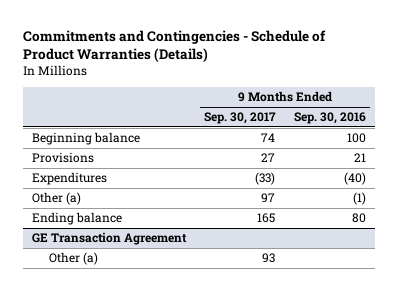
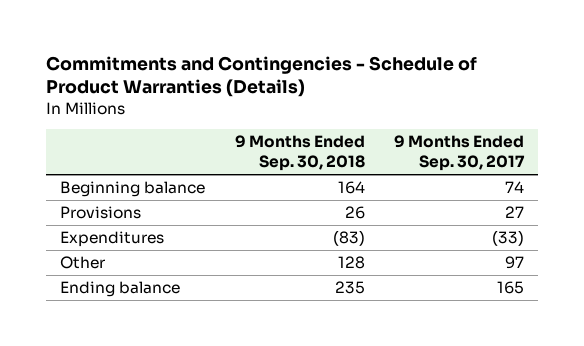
- | 9 Months Ended Sep. 30, 2017 | 9 Months Ended Sep. 30, 2016
+ | 9 Months Ended Sep. 30, 2018 | 9 Months Ended Sep. 30, 2017
- Other (a) | 97 | (1)
+ Other | 128 | 97
- GE Transaction Agreement
- Other (a) | 93 |

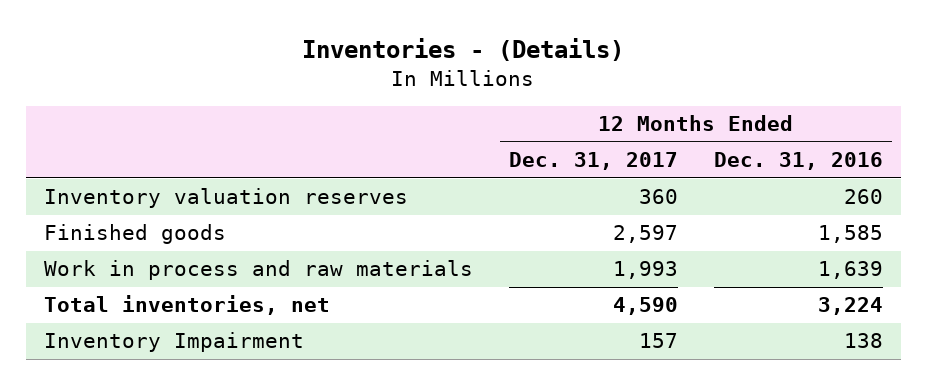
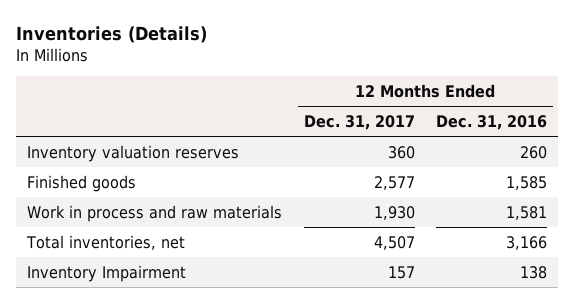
- Inventories - (Details)
+ Inventories (Details)
- Finished goods | 2,597 | 1,585
- Work in process and raw materials | 1,993 | 1,639
- Total inventories, net | 4,590 | 3,224
+ Finished goods | 2,577 | 1,585
+ Work in process and raw materials | 1,930 | 1,581
+ Total inventories, net | 4,507 | 3,166

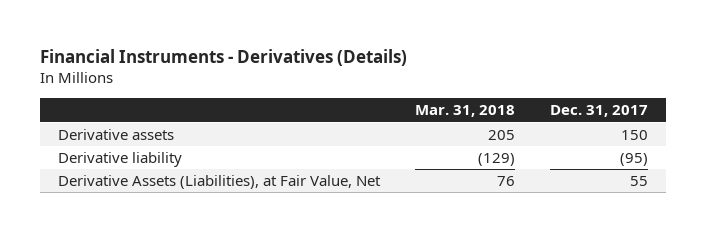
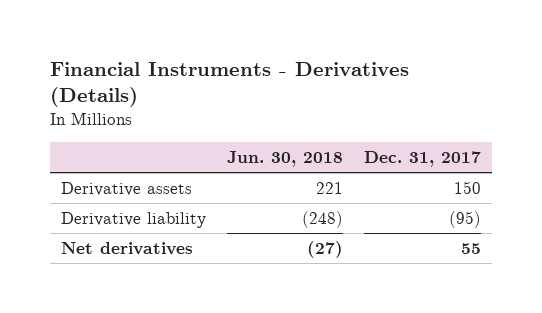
- | Mar. 31, 2018 | Dec. 31, 2017
+ | Jun. 30, 2018 | Dec. 31, 2017
- Derivative Assets (Liabilities), at Fair Value, Net | 76 | 55
+ Net derivatives | (27) | 55

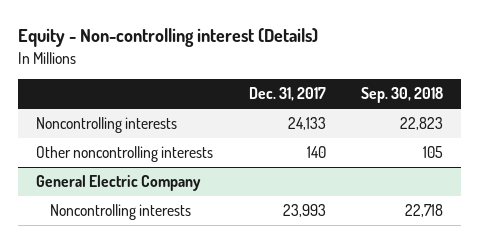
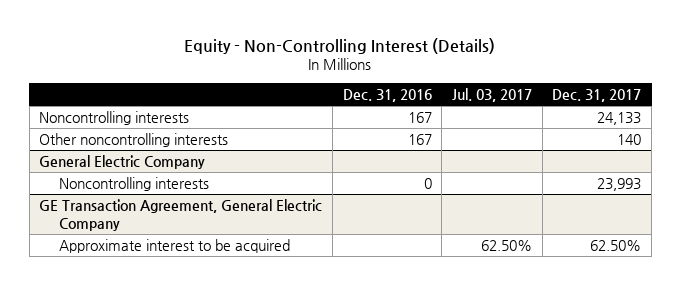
- Equity - Non-controlling interest (Details)
+ Equity - Non-Controlling Interest (Details)
- | Dec. 31, 2017 | Sep. 30, 2018
+ | Dec. 31, 2016 | Jul. 03, 2017 | Dec. 31, 2017
+ GE Transaction Agreement, General Electric Company
+ Approximate interest to be acquired | | 62.50% | 62.50%

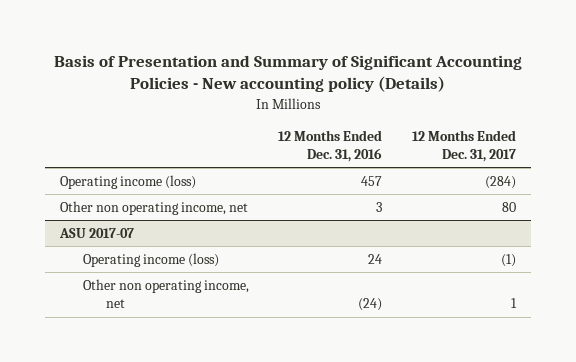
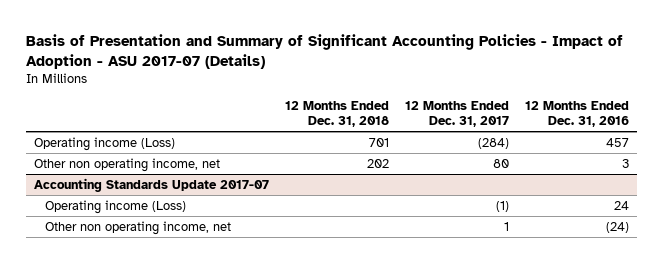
- Basis of Presentation and Summary of Significant Accounting Policies - New accounting policy (Details)
+ Basis of Presentation and Summary of Significant Accounting Policies - Impact of Adoption - ASU 2017-07 (Details)
- | 12 Months Ended Dec. 31, 2016 | 12 Months Ended Dec. 31, 2017
+ | 12 Months Ended Dec. 31, 2018 | 12 Months Ended Dec. 31, 2017 | 12 Months Ended Dec. 31, 2016
- Operating income (loss) | 457 | (284)
+ Operating income (Loss) | 701 | (284) | 457
- ASU 2017-07
- Operating income (loss) | 24 | (1)
+ Accounting Standards Update 2017-07
+ Operating income (Loss) | | (1) | 24

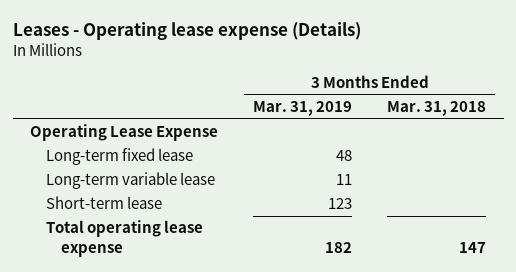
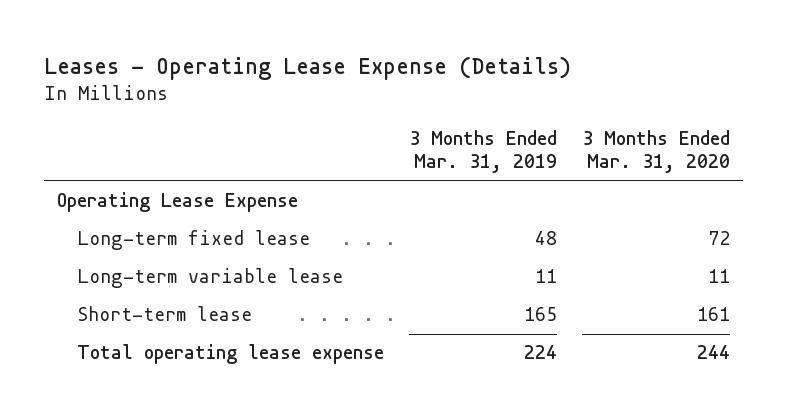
- Leases - Operating lease expense (Details)
+ Leases - Operating Lease Expense (Details)
- | 3 Months Ended Mar. 31, 2019 | 3 Months Ended Mar. 31, 2018
+ | 3 Months Ended Mar. 31, 2019 | 3 Months Ended Mar. 31, 2020
- Short-term lease | 123 |
- Total operating lease expense | 182 | 147
+ Short-term lease | 165 | 161
+ Total operating lease expense | 224 | 244

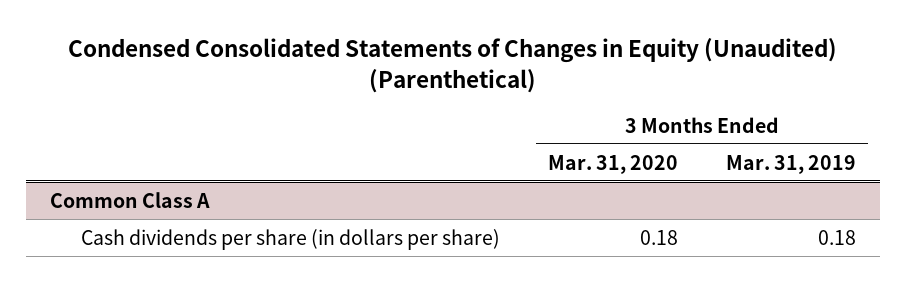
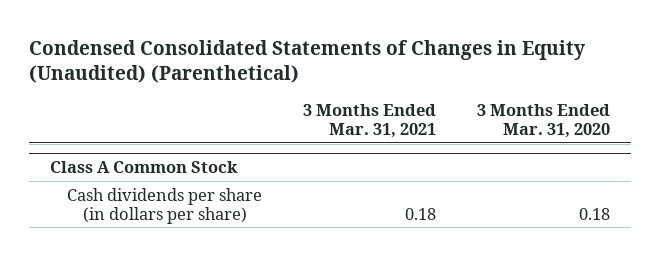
- | 3 Months Ended Mar. 31, 2020 | 3 Months Ended Mar. 31, 2019
+ | 3 Months Ended Mar. 31, 2021 | 3 Months Ended Mar. 31, 2020
- Common Class A
+ Class A Common Stock

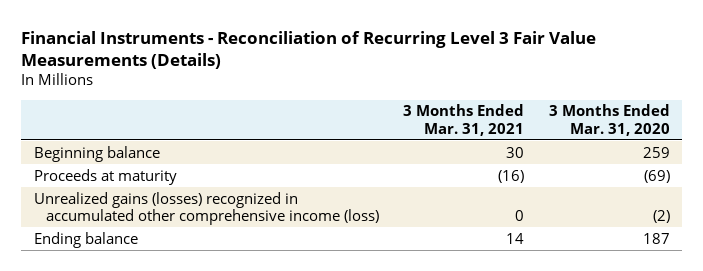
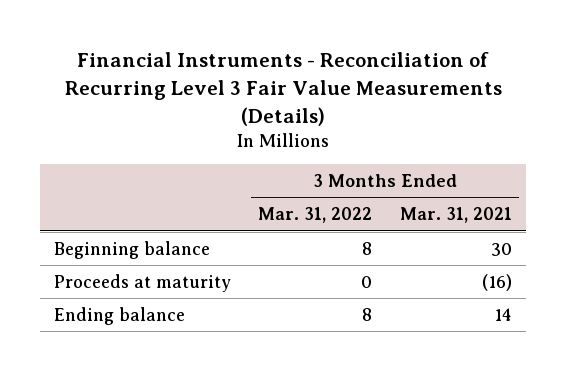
- | 3 Months Ended Mar. 31, 2021 | 3 Months Ended Mar. 31, 2020
+ | 3 Months Ended Mar. 31, 2022 | 3 Months Ended Mar. 31, 2021
- Unrealized gains (losses) recognized in accumulated other comprehensive income (loss) | 0 | (2)

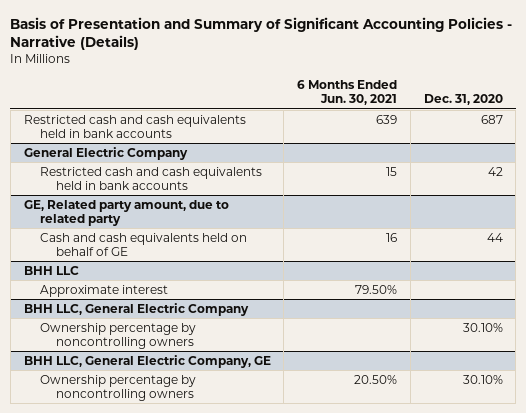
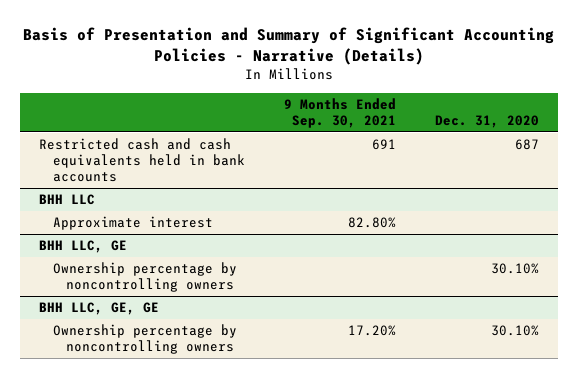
- | 6 Months Ended Jun. 30, 2021 | Dec. 31, 2020
+ | 9 Months Ended Sep. 30, 2021 | Dec. 31, 2020
- General Electric Company
- Restricted cash and cash equivalents held in bank accounts | 15 | 42
- GE, Related party amount, due to related party
- Cash and cash equivalents held on behalf of GE | 16 | 44
- BHH LLC, General Electric Company
+ BHH LLC, GE
- BHH LLC, General Electric Company, GE
+ BHH LLC, GE, GE

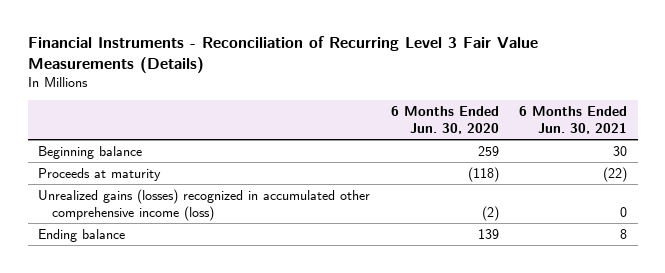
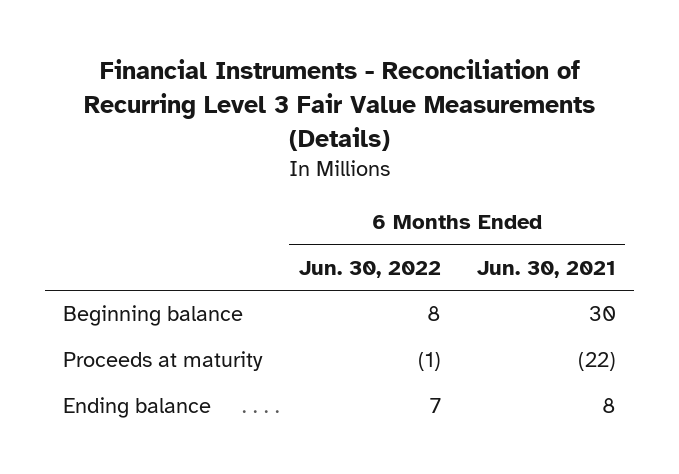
- | 6 Months Ended Jun. 30, 2020 | 6 Months Ended Jun. 30, 2021
+ | 6 Months Ended Jun. 30, 2022 | 6 Months Ended Jun. 30, 2021
- Unrealized gains (losses) recognized in accumulated other comprehensive income (loss) | (2) | 0

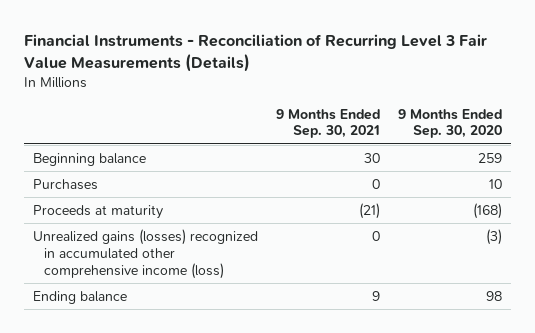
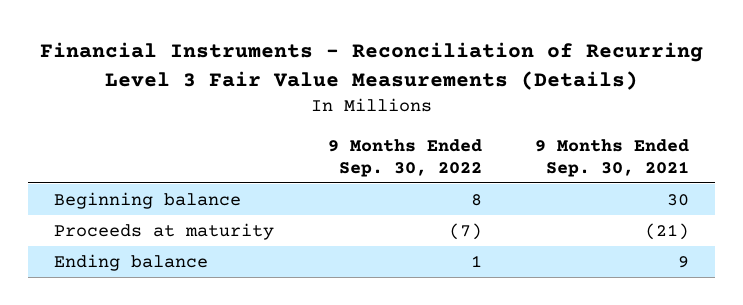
- | 9 Months Ended Sep. 30, 2021 | 9 Months Ended Sep. 30, 2020
+ | 9 Months Ended Sep. 30, 2022 | 9 Months Ended Sep. 30, 2021
- Purchases | 0 | 10
- Unrealized gains (losses) recognized in accumulated other comprehensive income (loss) | 0 | (3)

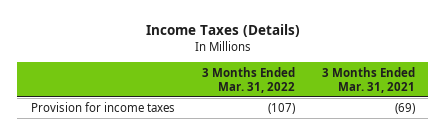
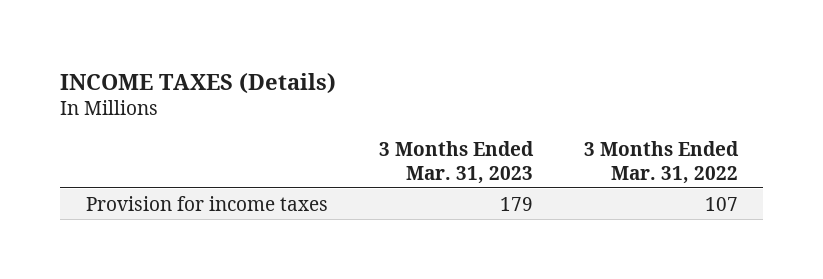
- Income Taxes (Details)
+ INCOME TAXES (Details)
- | 3 Months Ended Mar. 31, 2022 | 3 Months Ended Mar. 31, 2021
+ | 3 Months Ended Mar. 31, 2023 | 3 Months Ended Mar. 31, 2022
- Provision for income taxes | (107) | (69)
+ Provision for income taxes | 179 | 107

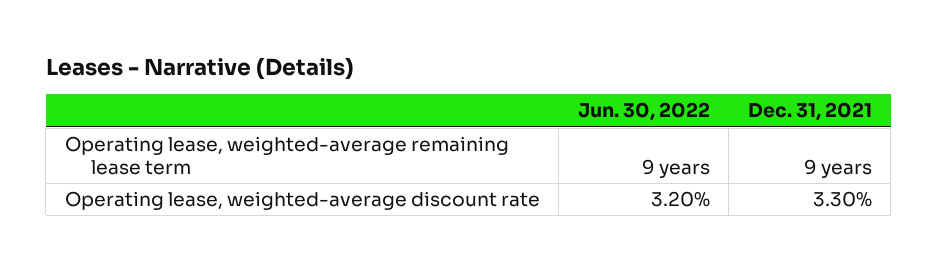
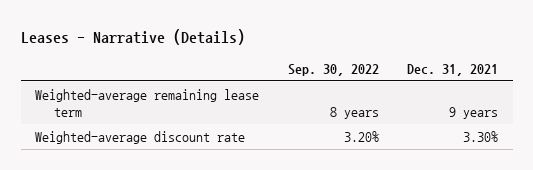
- | Jun. 30, 2022 | Dec. 31, 2021
+ | Sep. 30, 2022 | Dec. 31, 2021
- Operating lease, weighted-average remaining lease term | 9 years | 9 years
- Operating lease, weighted-average discount rate | 3.20% | 3.30%
+ Weighted-average remaining lease term | 8 years | 9 years
+ Weighted-average discount rate | 3.20% | 3.30%

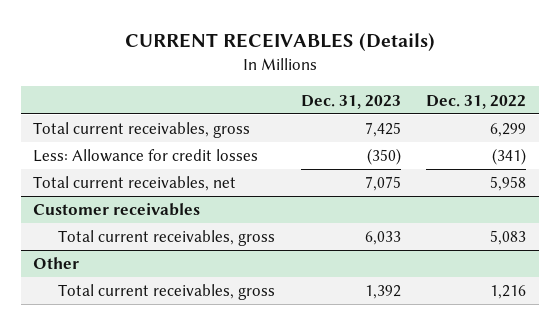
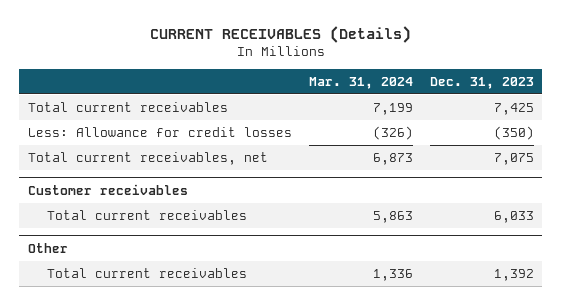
- | Dec. 31, 2023 | Dec. 31, 2022
+ | Mar. 31, 2024 | Dec. 31, 2023
- Total current receivables, gross | 7,425 | 6,299
+ Total current receivables | 7,199 | 7,425
@ Customer receivables
- Total current receivables, gross | 6,033 | 5,083
+ Total current receivables | 5,863 | 6,033
@ Other
- Total current receivables, gross | 1,392 | 1,216
+ Total current receivables | 1,336 | 1,392

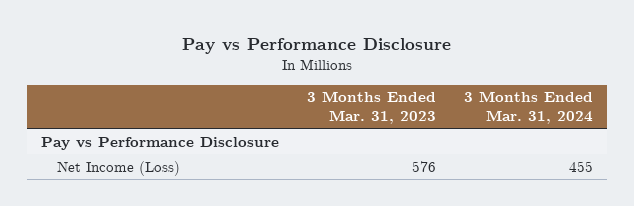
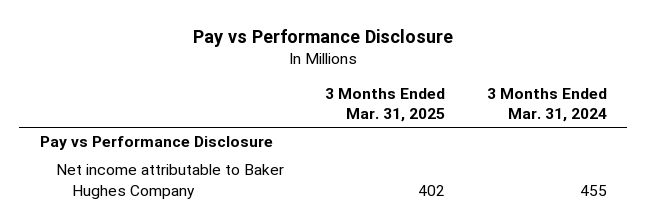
- | 3 Months Ended Mar. 31, 2023 | 3 Months Ended Mar. 31, 2024
+ | 3 Months Ended Mar. 31, 2025 | 3 Months Ended Mar. 31, 2024
- Net Income (Loss) | 576 | 455
+ Net income attributable to Baker Hughes Company | 402 | 455

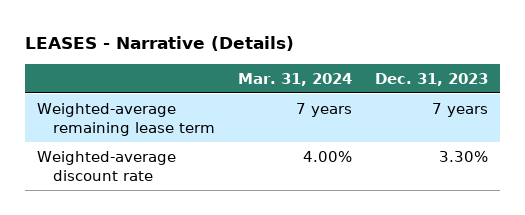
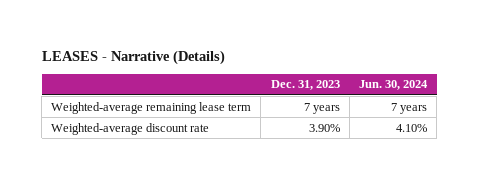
- | Mar. 31, 2024 | Dec. 31, 2023
+ | Dec. 31, 2023 | Jun. 30, 2024
- Weighted-average discount rate | 4.00% | 3.30%
+ Weighted-average discount rate | 3.90% | 4.10%

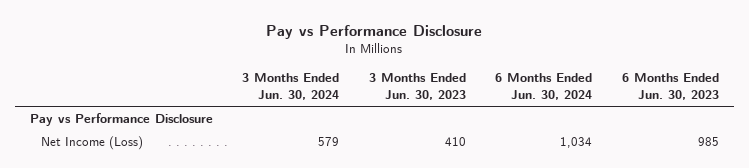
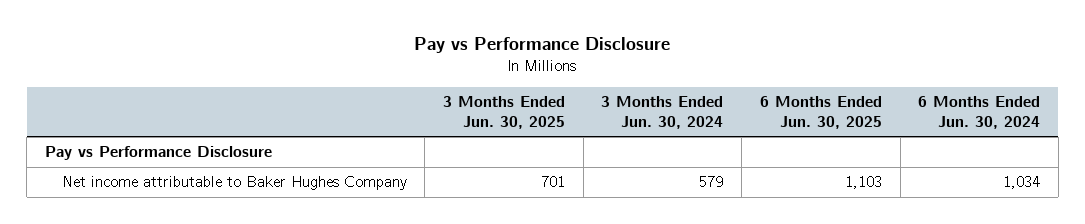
- | 3 Months Ended Jun. 30, 2024 | 3 Months Ended Jun. 30, 2023 | 6 Months Ended Jun. 30, 2024 | 6 Months Ended Jun. 30, 2023
+ | 3 Months Ended Jun. 30, 2025 | 3 Months Ended Jun. 30, 2024 | 6 Months Ended Jun. 30, 2025 | 6 Months Ended Jun. 30, 2024
- Net Income (Loss) | 579 | 410 | 1,034 | 985
+ Net income attributable to Baker Hughes Company | 701 | 579 | 1,103 | 1,034

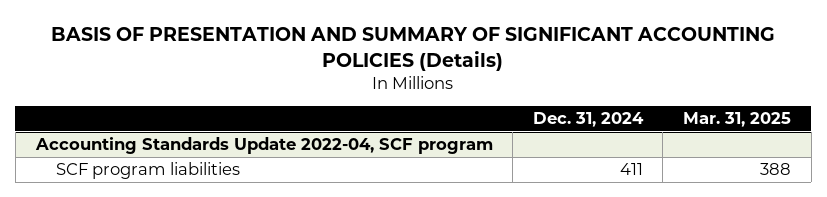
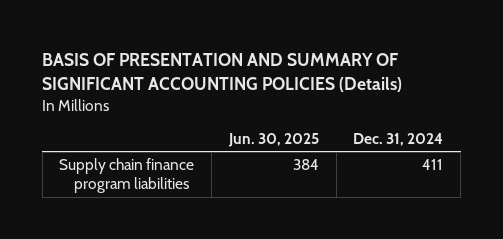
- | Dec. 31, 2024 | Mar. 31, 2025
+ | Jun. 30, 2025 | Dec. 31, 2024
- Accounting Standards Update 2022-04, SCF program
- SCF program liabilities | 411 | 388
+ Supply chain finance program liabilities | 384 | 411

